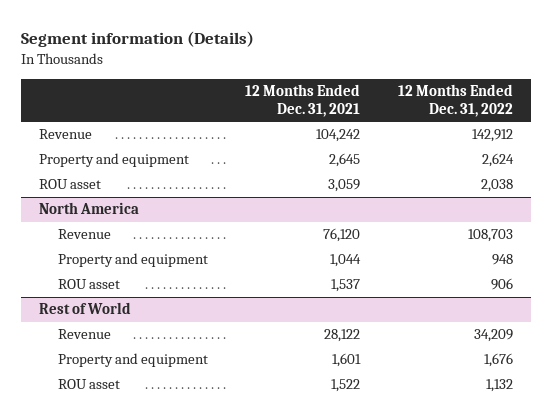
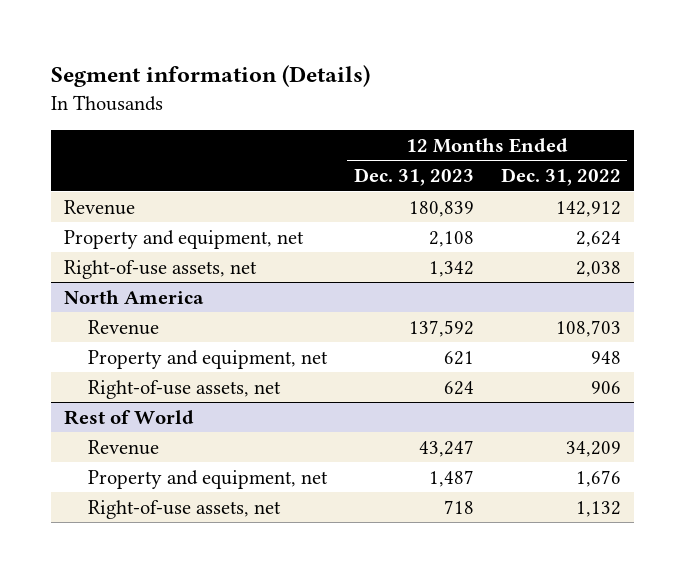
- | 12 Months Ended Dec. 31, 2021 | 12 Months Ended Dec. 31, 2022
+ | 12 Months Ended Dec. 31, 2023 | 12 Months Ended Dec. 31, 2022
- Property and equipment | 2,645 | 2,624
- ROU asset | 3,059 | 2,038
+ Property and equipment, net | 2,108 | 2,624
+ Right-of-use assets, net | 1,342 | 2,038
@ North America
- Property and equipment | 1,044 | 948
- ROU asset | 1,537 | 906
+ Property and equipment, net | 621 | 948
+ Right-of-use assets, net | 624 | 906
@ Rest of World
- Property and equipment | 1,601 | 1,676
- ROU asset | 1,522 | 1,132
+ Property and equipment, net | 1,487 | 1,676
+ Right-of-use assets, net | 718 | 1,132

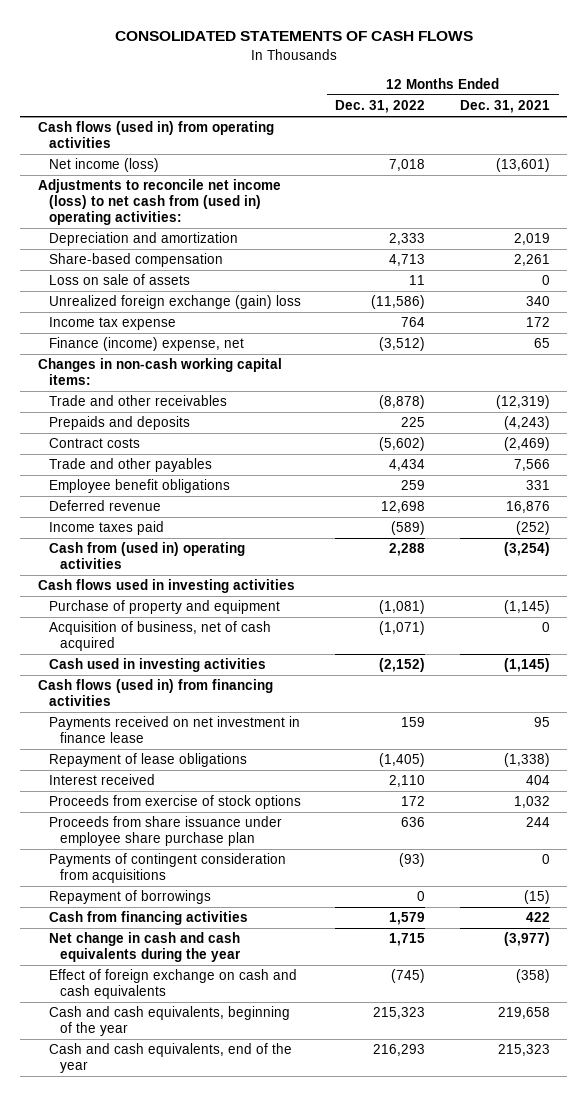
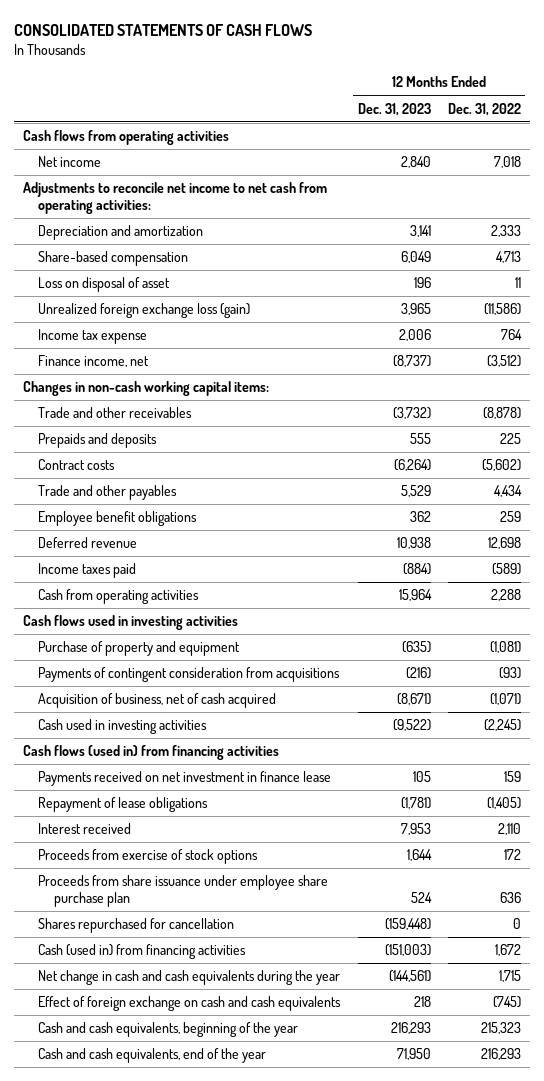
- | 12 Months Ended Dec. 31, 2022 | 12 Months Ended Dec. 31, 2021
+ | 12 Months Ended Dec. 31, 2023 | 12 Months Ended Dec. 31, 2022
- Cash flows (used in) from operating activities
- Net income (loss) | 7,018 | (13,601)
- Adjustments to reconcile net income (loss) to net cash from (used in) operating activities:
+ Cash flows from operating activities
+ Net income | 2,840 | 7,018
+ Adjustments to reconcile net income to net cash from operating activities:
- Loss on sale of assets | 11 | 0
- Unrealized foreign exchange (gain) loss | (11,586) | 340
+ Loss on disposal of asset | 196 | 11
+ Unrealized foreign exchange loss (gain) | 3,965 | (11,586)
- Finance (income) expense, net | (3,512) | 65
+ Finance income, net | (8,737) | (3,512)
- Cash from (used in) operating activities | 2,288 | (3,254)
+ Cash from operating activities | 15,964 | 2,288
moved up: Payments of contingent consideration from acquisitions | (216) | (93)
- Cash used in investing activities | (2,152) | (1,145)
+ Cash used in investing activities | (9,522) | (2,245)
- Repayment of borrowings | 0 | (15)
- Cash from financing activities | 1,579 | 422
+ Shares repurchased for cancellation | (159,448) | 0
+ Cash (used in) from financing activities | (151,003) | 1,672

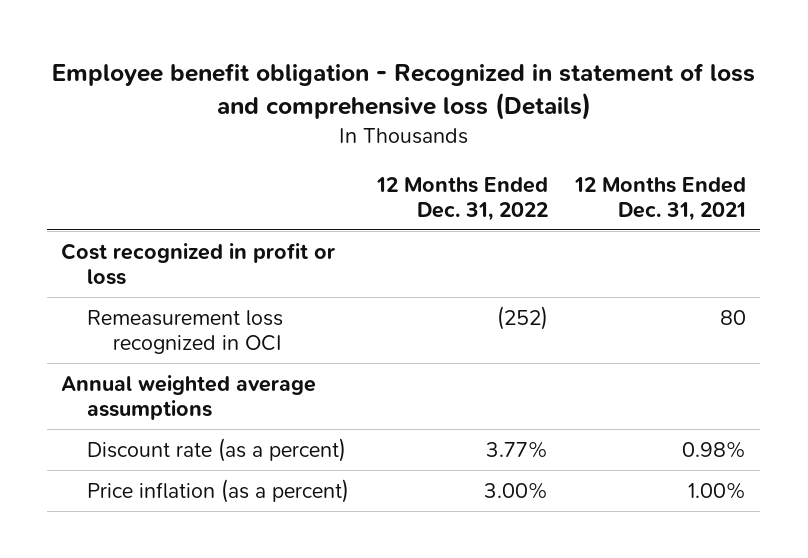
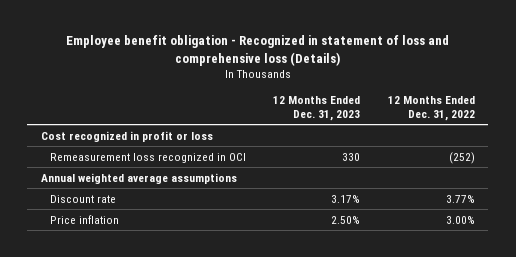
- | 12 Months Ended Dec. 31, 2022 | 12 Months Ended Dec. 31, 2021
+ | 12 Months Ended Dec. 31, 2023 | 12 Months Ended Dec. 31, 2022
- Discount rate (as a percent) | 3.77% | 0.98%
- Price inflation (as a percent) | 3.00% | 1.00%
+ Discount rate | 3.17% | 3.77%
+ Price inflation | 2.50% | 3.00%

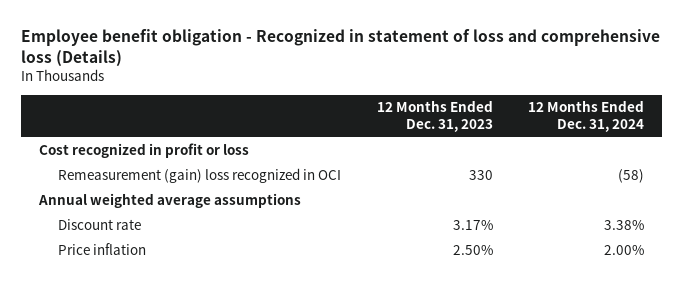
- | 12 Months Ended Dec. 31, 2023 | 12 Months Ended Dec. 31, 2022
+ | 12 Months Ended Dec. 31, 2023 | 12 Months Ended Dec. 31, 2024
- Remeasurement loss recognized in OCI | 330 | (252)
+ Remeasurement (gain) loss recognized in OCI | 330 | (58)

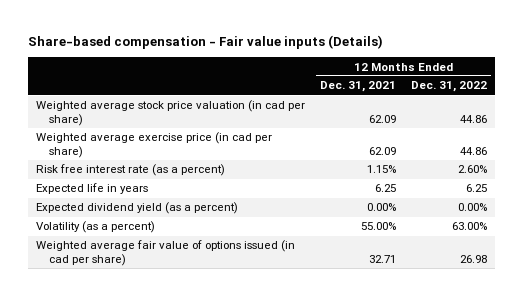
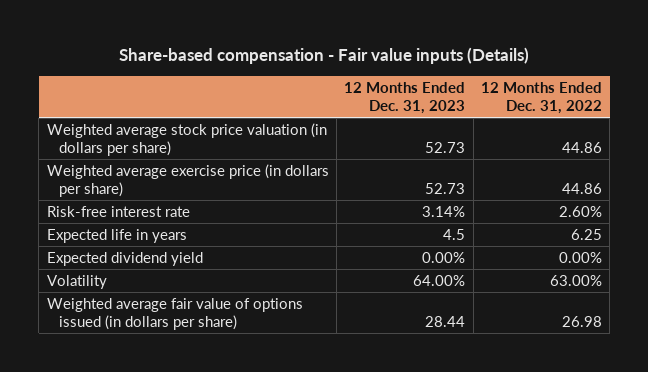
- | 12 Months Ended Dec. 31, 2021 | 12 Months Ended Dec. 31, 2022
+ | 12 Months Ended Dec. 31, 2023 | 12 Months Ended Dec. 31, 2022
- Weighted average stock price valuation (in cad per share) | 62.09 | 44.86
- Weighted average exercise price (in cad per share) | 62.09 | 44.86
- Risk free interest rate (as a percent) | 1.15% | 2.60%
+ Weighted average stock price valuation (in dollars per share) | 52.73 | 44.86
+ Weighted average exercise price (in dollars per share) | 52.73 | 44.86
+ Risk-free interest rate | 3.14% | 2.60%
- Expected dividend yield (as a percent) | 0.00% | 0.00%
- Volatility (as a percent) | 55.00% | 63.00%
- Weighted average fair value of options issued (in cad per share) | 32.71 | 26.98
+ Expected dividend yield | 0.00% | 0.00%
+ Volatility | 64.00% | 63.00%
+ Weighted average fair value of options issued (in dollars per share) | 28.44 | 26.98

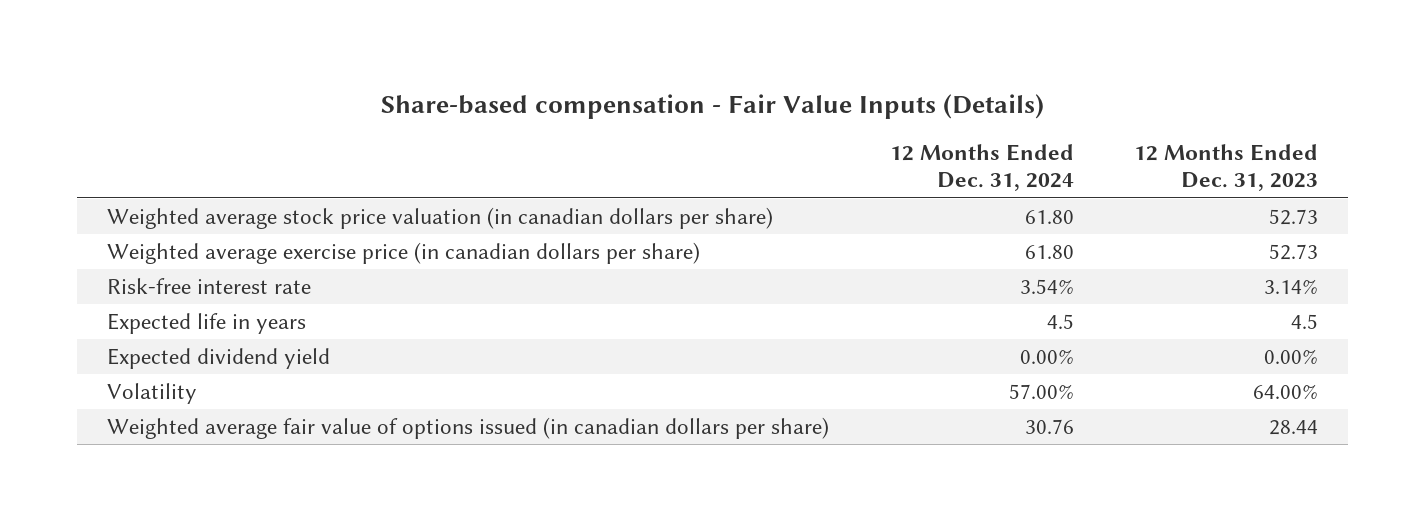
- Share-based compensation - Fair value inputs (Details)
+ Share-based compensation - Fair Value Inputs (Details)
- | 12 Months Ended Dec. 31, 2023 | 12 Months Ended Dec. 31, 2022
+ | 12 Months Ended Dec. 31, 2024 | 12 Months Ended Dec. 31, 2023
- Weighted average stock price valuation (in dollars per share) | 52.73 | 44.86
- Weighted average exercise price (in dollars per share) | 52.73 | 44.86
+ Weighted average stock price valuation (in canadian dollars per share) | 61.80 | 52.73
+ Weighted average exercise price (in canadian dollars per share) | 61.80 | 52.73
- Weighted average fair value of options issued (in dollars per share) | 28.44 | 26.98
+ Weighted average fair value of options issued (in canadian dollars per share) | 30.76 | 28.44

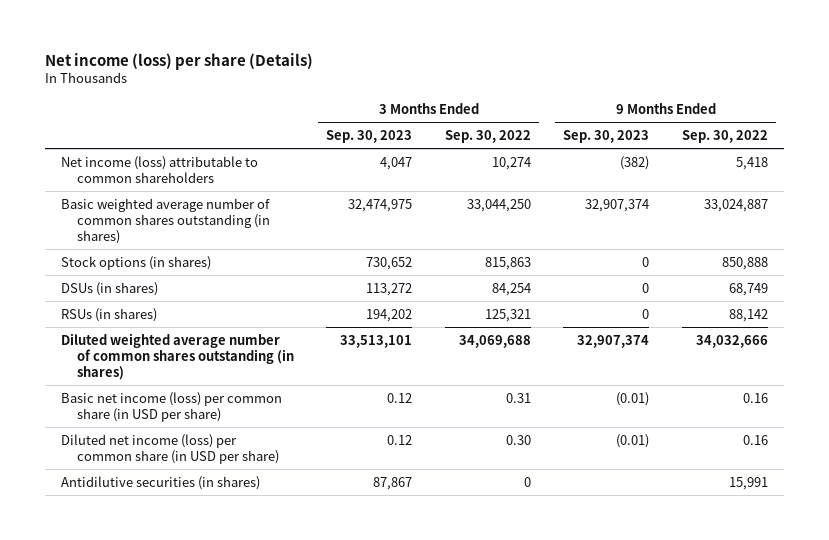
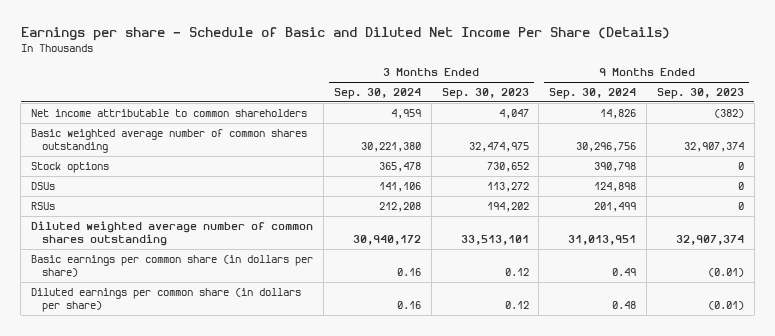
- Net income (loss) per share (Details)
+ Earnings per share - Schedule of Basic and Diluted Net Income Per Share (Details)
- | 3 Months Ended Sep. 30, 2023 | 3 Months Ended Sep. 30, 2022 | 9 Months Ended Sep. 30, 2023 | 9 Months Ended Sep. 30, 2022
+ | 3 Months Ended Sep. 30, 2024 | 3 Months Ended Sep. 30, 2023 | 9 Months Ended Sep. 30, 2024 | 9 Months Ended Sep. 30, 2023
- Net income (loss) attributable to common shareholders | 4,047 | 10,274 | (382) | 5,418
- Basic weighted average number of common shares outstanding (in shares) | 32,474,975 | 33,044,250 | 32,907,374 | 33,024,887
- Stock options (in shares) | 730,652 | 815,863 | 0 | 850,888
- DSUs (in shares) | 113,272 | 84,254 | 0 | 68,749
- RSUs (in shares) | 194,202 | 125,321 | 0 | 88,142
- Diluted weighted average number of common shares outstanding (in shares) | 33,513,101 | 34,069,688 | 32,907,374 | 34,032,666
- Basic net income (loss) per common share (in USD per share) | 0.12 | 0.31 | (0.01) | 0.16
- Diluted net income (loss) per common share (in USD per share) | 0.12 | 0.30 | (0.01) | 0.16
- Antidilutive securities (in shares) | 87,867 | 0 | | 15,991
+ Net income attributable to common shareholders | 4,959 | 4,047 | 14,826 | (382)
+ Basic weighted average number of common shares outstanding | 30,221,380 | 32,474,975 | 30,296,756 | 32,907,374
+ Stock options | 365,478 | 730,652 | 390,798 | 0
+ DSUs | 141,106 | 113,272 | 124,898 | 0
+ RSUs | 212,208 | 194,202 | 201,499 | 0
+ Diluted weighted average number of common shares outstanding | 30,940,172 | 33,513,101 | 31,013,951 | 32,907,374
+ Basic earnings per common share (in dollars per share) | 0.16 | 0.12 | 0.49 | (0.01)
+ Diluted earnings per common share (in dollars per share) | 0.16 | 0.12 | 0.48 | (0.01)

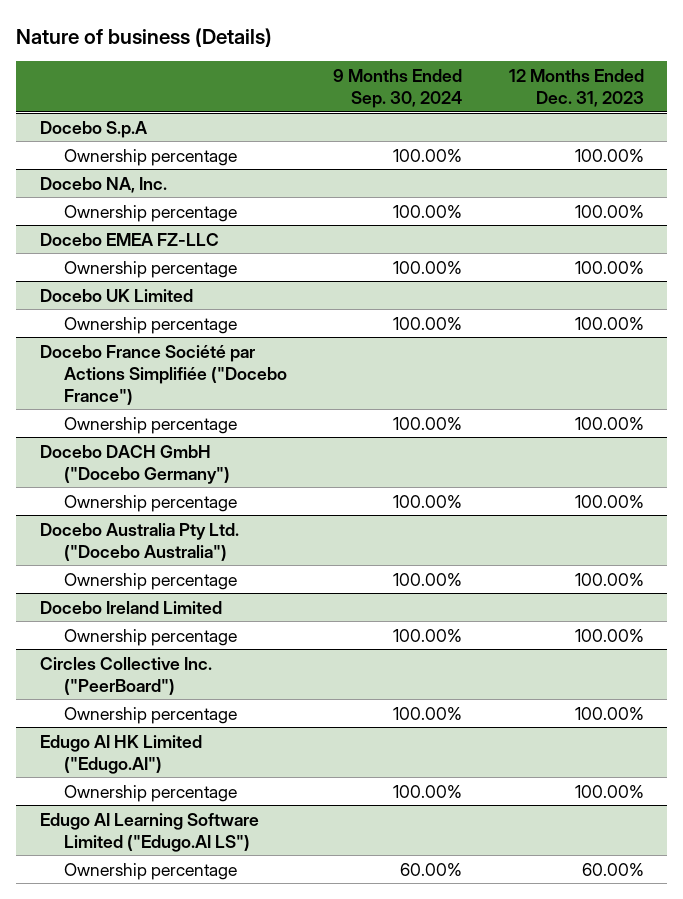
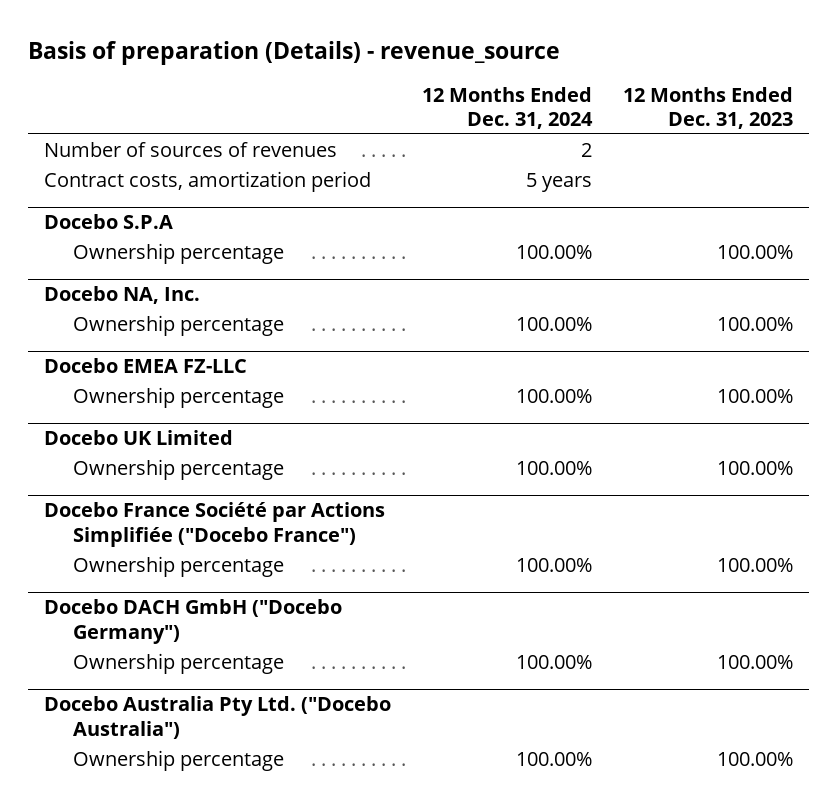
- Nature of business (Details)
+ Basis of preparation (Details) - revenue_source
- | 9 Months Ended Sep. 30, 2024 | 12 Months Ended Dec. 31, 2023
+ | 12 Months Ended Dec. 31, 2024 | 12 Months Ended Dec. 31, 2023
- Docebo S.p.A
+ Number of sources of revenues | 2 |
+ Contract costs, amortization period | 5 years |
+ Docebo S.P.A
- Docebo Ireland Limited
- Ownership percentage | 100.00% | 100.00%
- Circles Collective Inc. ("PeerBoard")
- Ownership percentage | 100.00% | 100.00%
- Edugo AI HK Limited ("Edugo.AI")
- Ownership percentage | 100.00% | 100.00%
- Edugo AI Learning Software Limited ("Edugo.AI LS")
- Ownership percentage | 60.00% | 60.00%

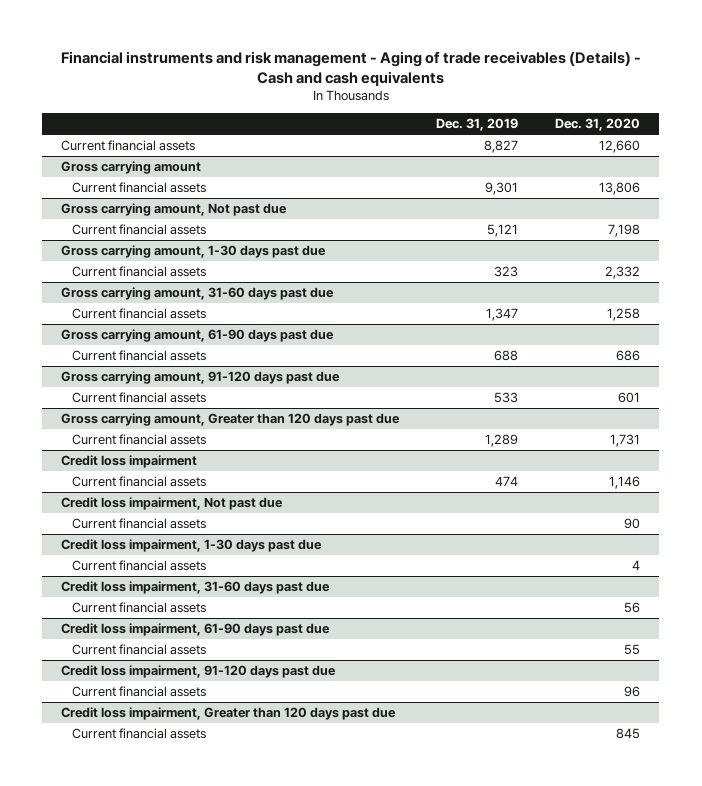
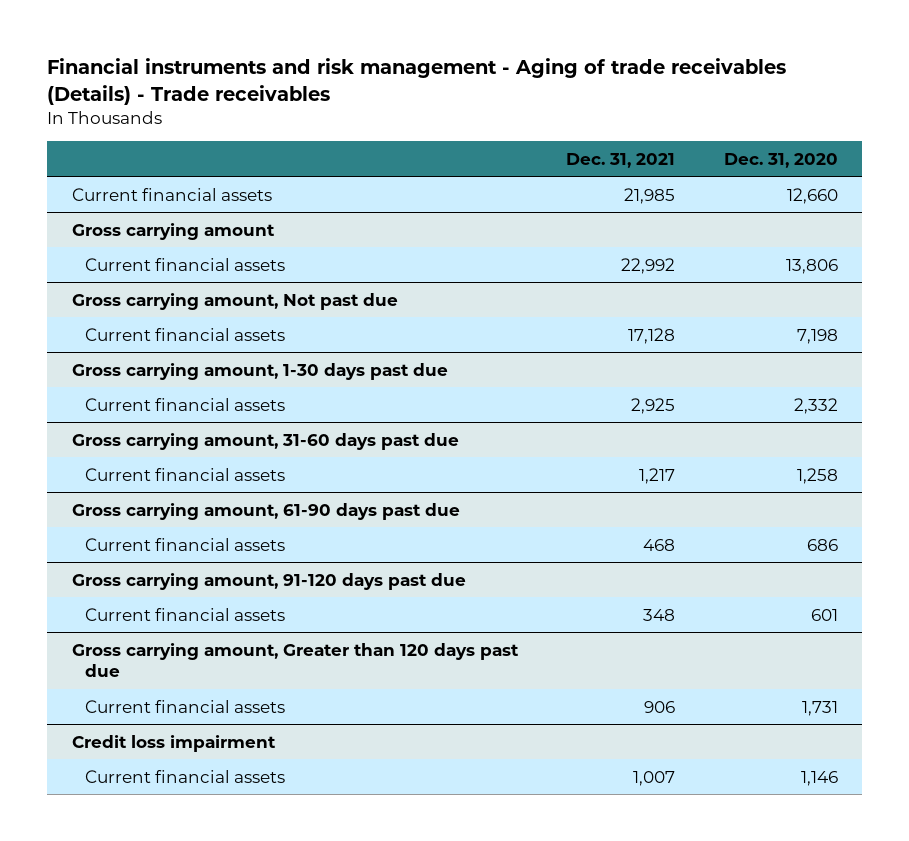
- Financial instruments and risk management - Aging of trade receivables (Details) - Cash and cash equivalents
+ Financial instruments and risk management - Aging of trade receivables (Details) - Trade receivables
- | Dec. 31, 2019 | Dec. 31, 2020
+ | Dec. 31, 2021 | Dec. 31, 2020
- Credit loss impairment, Not past due
- Current financial assets | | 90
- Credit loss impairment, 1-30 days past due
- Current financial assets | | 4
- Credit loss impairment, 31-60 days past due
- Current financial assets | | 56
- Credit loss impairment, 61-90 days past due
- Current financial assets | | 55
- Credit loss impairment, 91-120 days past due
- Current financial assets | | 96
- Credit loss impairment, Greater than 120 days past due
- Current financial assets | | 845

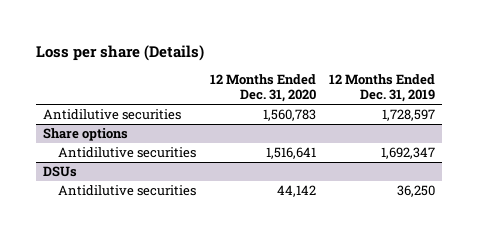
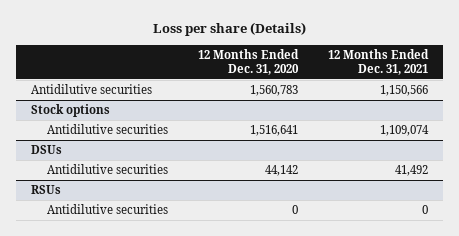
- | 12 Months Ended Dec. 31, 2020 | 12 Months Ended Dec. 31, 2019
+ | 12 Months Ended Dec. 31, 2020 | 12 Months Ended Dec. 31, 2021
- Share options
+ Stock options
+ RSUs
+ Antidilutive securities | 0 | 0

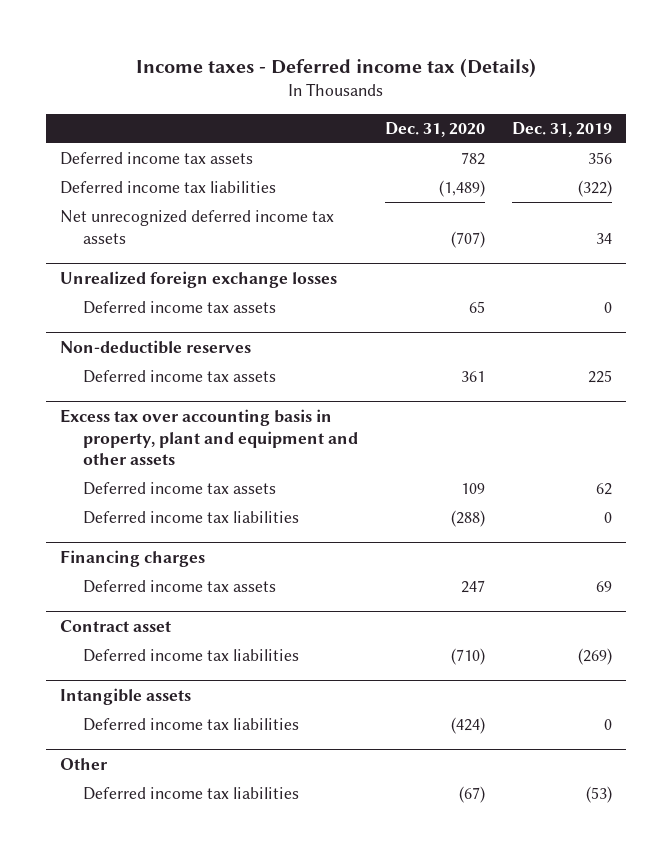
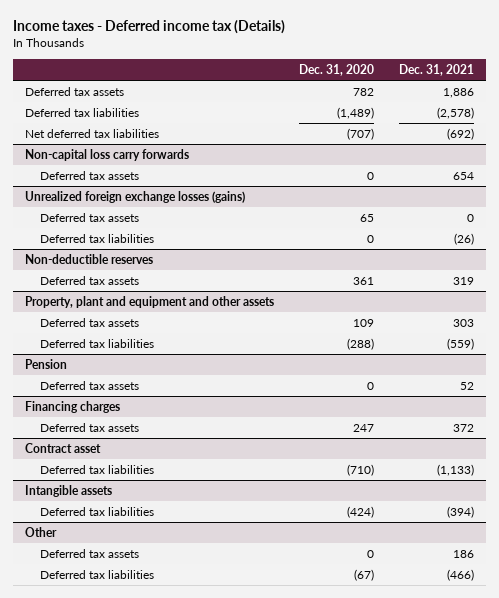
- | Dec. 31, 2020 | Dec. 31, 2019
+ | Dec. 31, 2020 | Dec. 31, 2021
- Deferred income tax assets | 782 | 356
- Deferred income tax liabilities | (1,489) | (322)
- Net unrecognized deferred income tax assets | (707) | 34
- Unrealized foreign exchange losses
- Deferred income tax assets | 65 | 0
+ Deferred tax assets | 782 | 1,886
+ Deferred tax liabilities | (1,489) | (2,578)
+ Net deferred tax liabilities | (707) | (692)
+ Non-capital loss carry forwards
+ Deferred tax assets | 0 | 654
+ Unrealized foreign exchange losses (gains)
+ Deferred tax assets | 65 | 0
+ Deferred tax liabilities | 0 | (26)
@ Non-deductible reserves
- Deferred income tax assets | 361 | 225
- Excess tax over accounting basis in property, plant and equipment and other assets
- Deferred income tax assets | 109 | 62
- Deferred income tax liabilities | (288) | 0
@ Non-deductible reserves
+ Deferred tax assets | 361 | 319
+ Property, plant and equipment and other assets
+ Deferred tax assets | 109 | 303
+ Deferred tax liabilities | (288) | (559)
+ Pension
+ Deferred tax assets | 0 | 52
@ Financing charges
- Deferred income tax assets | 247 | 69
+ Deferred tax assets | 247 | 372
@ Contract asset
- Deferred income tax liabilities | (710) | (269)
+ Deferred tax liabilities | (710) | (1,133)
@ Intangible assets
- Deferred income tax liabilities | (424) | 0
+ Deferred tax liabilities | (424) | (394)
@ Other
- Deferred income tax liabilities | (67) | (53)
+ Deferred tax assets | 0 | 186
+ Deferred tax liabilities | (67) | (466)

